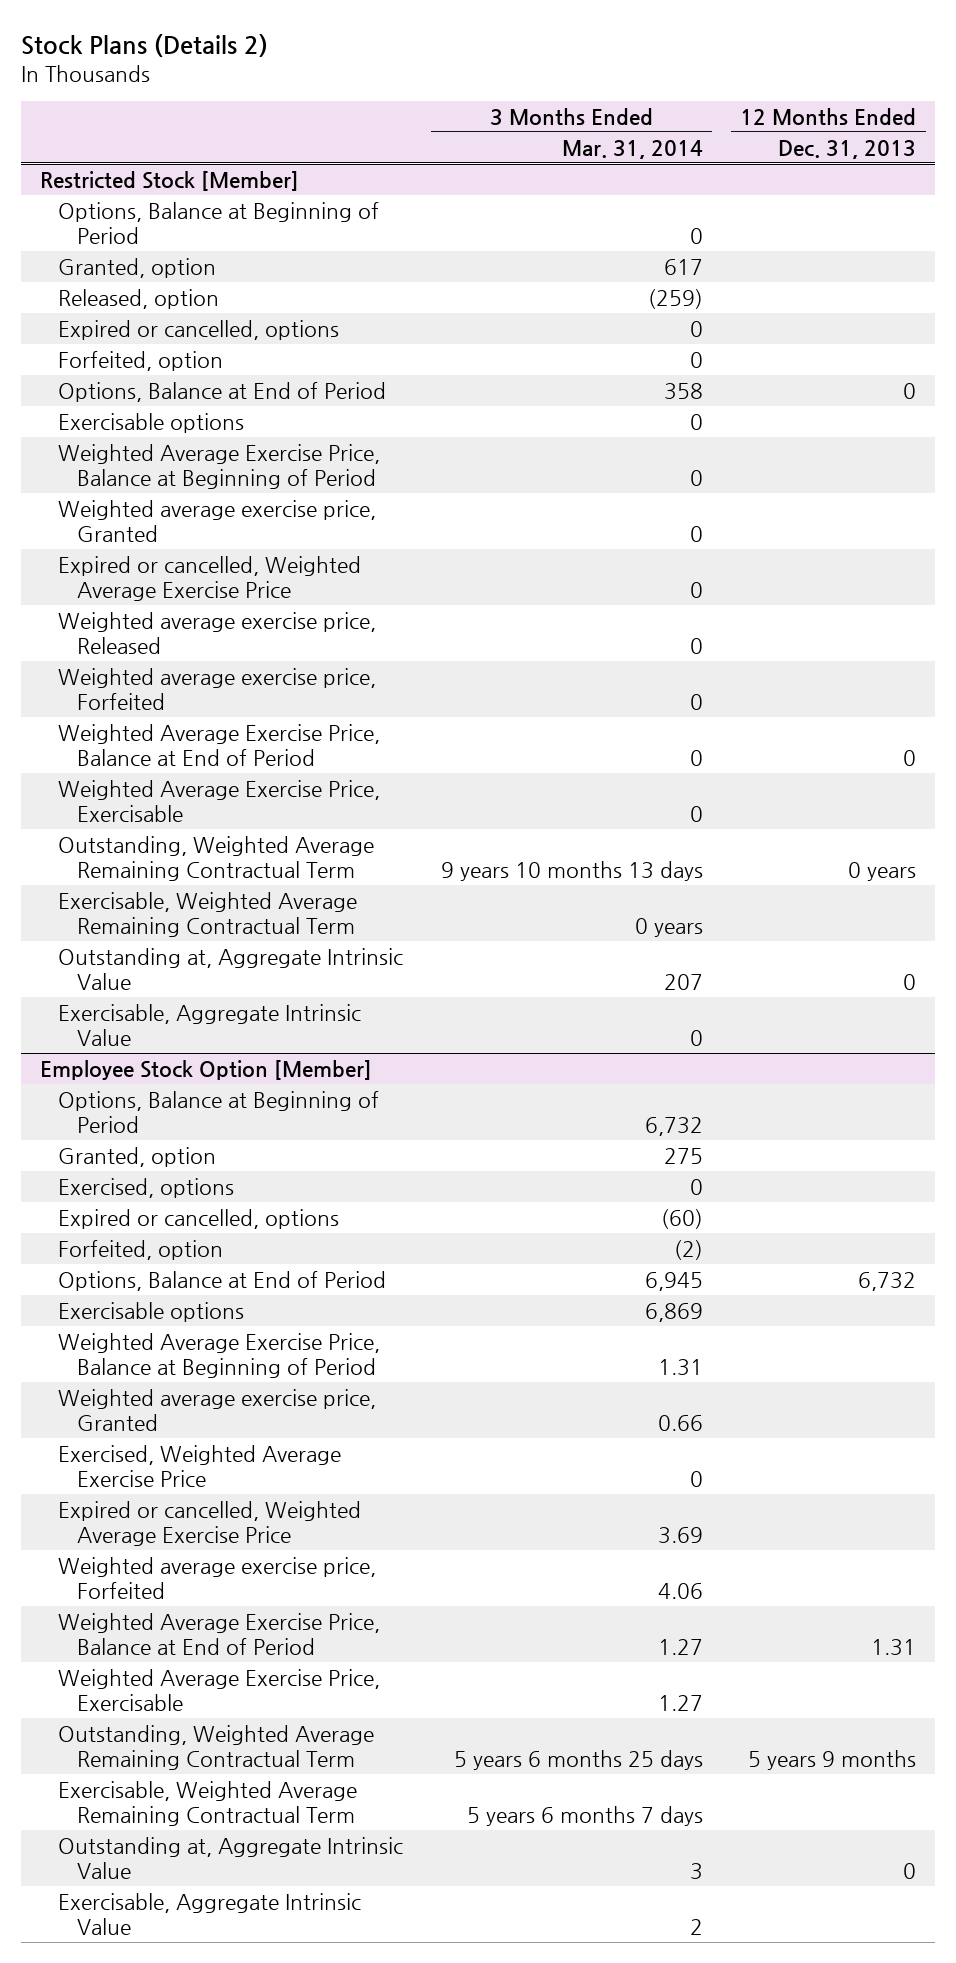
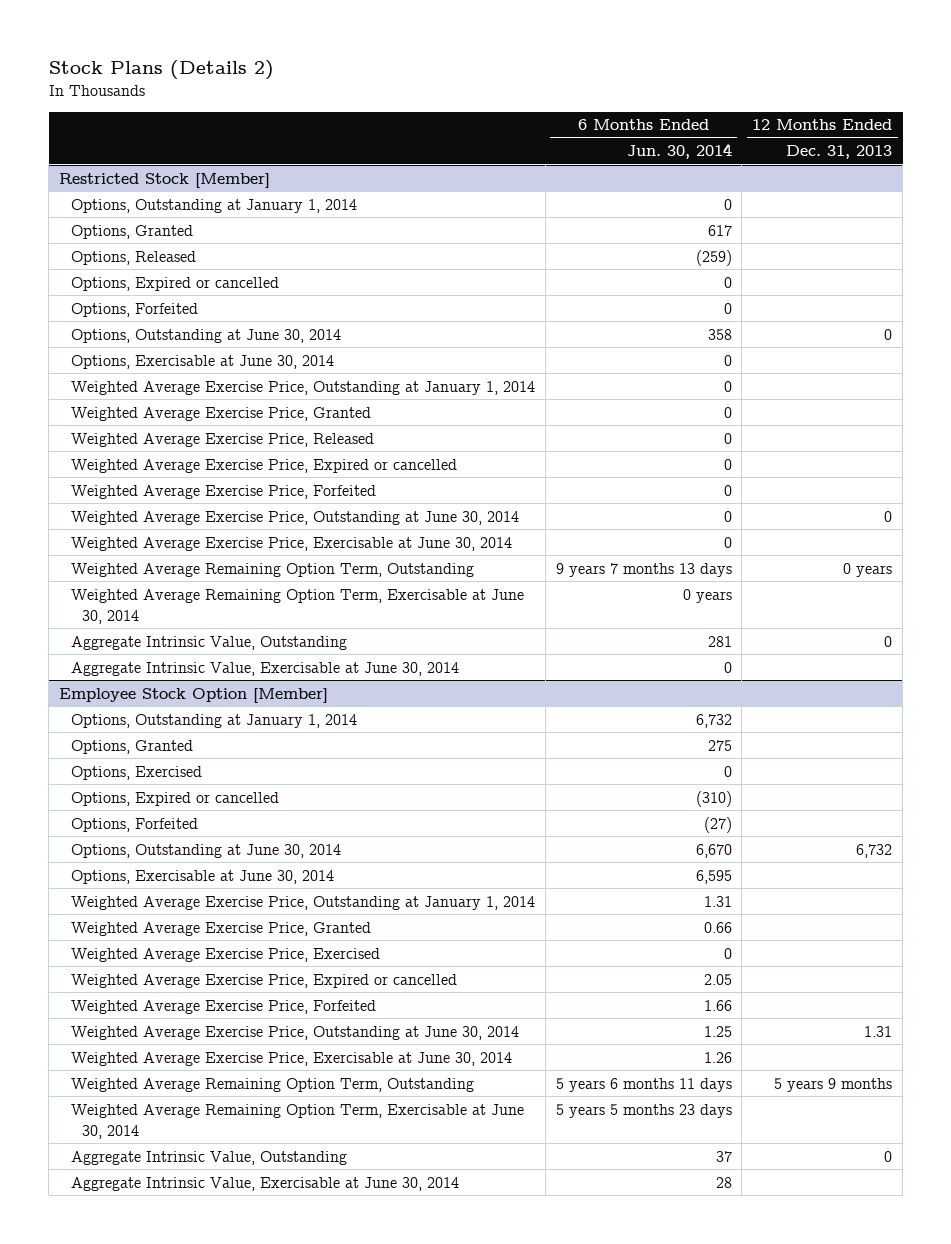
- | 3 Months Ended Mar. 31, 2014 | 12 Months Ended Dec. 31, 2013
+ | 6 Months Ended Jun. 30, 2014 | 12 Months Ended Dec. 31, 2013
@ Restricted Stock [Member]
- Options, Balance at Beginning of Period | 0 |
- Granted, option | 617 |
- Released, option | (259) |
- Expired or cancelled, options | 0 |
- Forfeited, option | 0 |
- Options, Balance at End of Period | 358 | 0
- Exercisable options | 0 |
- Weighted Average Exercise Price, Balance at Beginning of Period | 0 |
- Weighted average exercise price, Granted | 0 |
- Expired or cancelled, Weighted Average Exercise Price | 0 |
- Weighted average exercise price, Released | 0 |
- Weighted average exercise price, Forfeited | 0 |
- Weighted Average Exercise Price, Balance at End of Period | 0 | 0
- Weighted Average Exercise Price, Exercisable | 0 |
- Outstanding, Weighted Average Remaining Contractual Term | 9 years 10 months 13 days | 0 years
- Exercisable, Weighted Average Remaining Contractual Term | 0 years |
- Outstanding at, Aggregate Intrinsic Value | 207 | 0
- Exercisable, Aggregate Intrinsic Value | 0 |
+ Options, Outstanding at January 1, 2014 | 0 |
+ Options, Granted | 617 |
+ Options, Released | (259) |
+ Options, Expired or cancelled | 0 |
+ Options, Forfeited | 0 |
+ Options, Outstanding at June 30, 2014 | 358 | 0
+ Options, Exercisable at June 30, 2014 | 0 |
+ Weighted Average Exercise Price, Outstanding at January 1, 2014 | 0 |
+ Weighted Average Exercise Price, Granted | 0 |
+ Weighted Average Exercise Price, Released | 0 |
+ Weighted Average Exercise Price, Expired or cancelled | 0 |
+ Weighted Average Exercise Price, Forfeited | 0 |
+ Weighted Average Exercise Price, Outstanding at June 30, 2014 | 0 | 0
+ Weighted Average Exercise Price, Exercisable at June 30, 2014 | 0 |
+ Weighted Average Remaining Option Term, Outstanding | 9 years 7 months 13 days | 0 years
+ Weighted Average Remaining Option Term, Exercisable at June 30, 2014 | 0 years |
+ Aggregate Intrinsic Value, Outstanding | 281 | 0
+ Aggregate Intrinsic Value, Exercisable at June 30, 2014 | 0 |
@ Employee Stock Option [Member]
- Options, Balance at Beginning of Period | 6,732 |
- Granted, option | 275 |
- Exercised, options | 0 |
- Expired or cancelled, options | (60) |
- Forfeited, option | (2) |
- Options, Balance at End of Period | 6,945 | 6,732
- Exercisable options | 6,869 |
- Weighted Average Exercise Price, Balance at Beginning of Period | 1.31 |
- Weighted average exercise price, Granted | 0.66 |
- Exercised, Weighted Average Exercise Price | 0 |
- Expired or cancelled, Weighted Average Exercise Price | 3.69 |
- Weighted average exercise price, Forfeited | 4.06 |
- Weighted Average Exercise Price, Balance at End of Period | 1.27 | 1.31
- Weighted Average Exercise Price, Exercisable | 1.27 |
- Outstanding, Weighted Average Remaining Contractual Term | 5 years 6 months 25 days | 5 years 9 months
- Exercisable, Weighted Average Remaining Contractual Term | 5 years 6 months 7 days |
- Outstanding at, Aggregate Intrinsic Value | 3 | 0
- Exercisable, Aggregate Intrinsic Value | 2 |
+ Options, Outstanding at January 1, 2014 | 6,732 |
+ Options, Granted | 275 |
+ Options, Exercised | 0 |
+ Options, Expired or cancelled | (310) |
+ Options, Forfeited | (27) |
+ Options, Outstanding at June 30, 2014 | 6,670 | 6,732
+ Options, Exercisable at June 30, 2014 | 6,595 |
+ Weighted Average Exercise Price, Outstanding at January 1, 2014 | 1.31 |
+ Weighted Average Exercise Price, Granted | 0.66 |
+ Weighted Average Exercise Price, Exercised | 0 |
+ Weighted Average Exercise Price, Expired or cancelled | 2.05 |
+ Weighted Average Exercise Price, Forfeited | 1.66 |
+ Weighted Average Exercise Price, Outstanding at June 30, 2014 | 1.25 | 1.31
+ Weighted Average Exercise Price, Exercisable at June 30, 2014 | 1.26 |
+ Weighted Average Remaining Option Term, Outstanding | 5 years 6 months 11 days | 5 years 9 months
+ Weighted Average Remaining Option Term, Exercisable at June 30, 2014 | 5 years 5 months 23 days |
+ Aggregate Intrinsic Value, Outstanding | 37 | 0
+ Aggregate Intrinsic Value, Exercisable at June 30, 2014 | 28 |

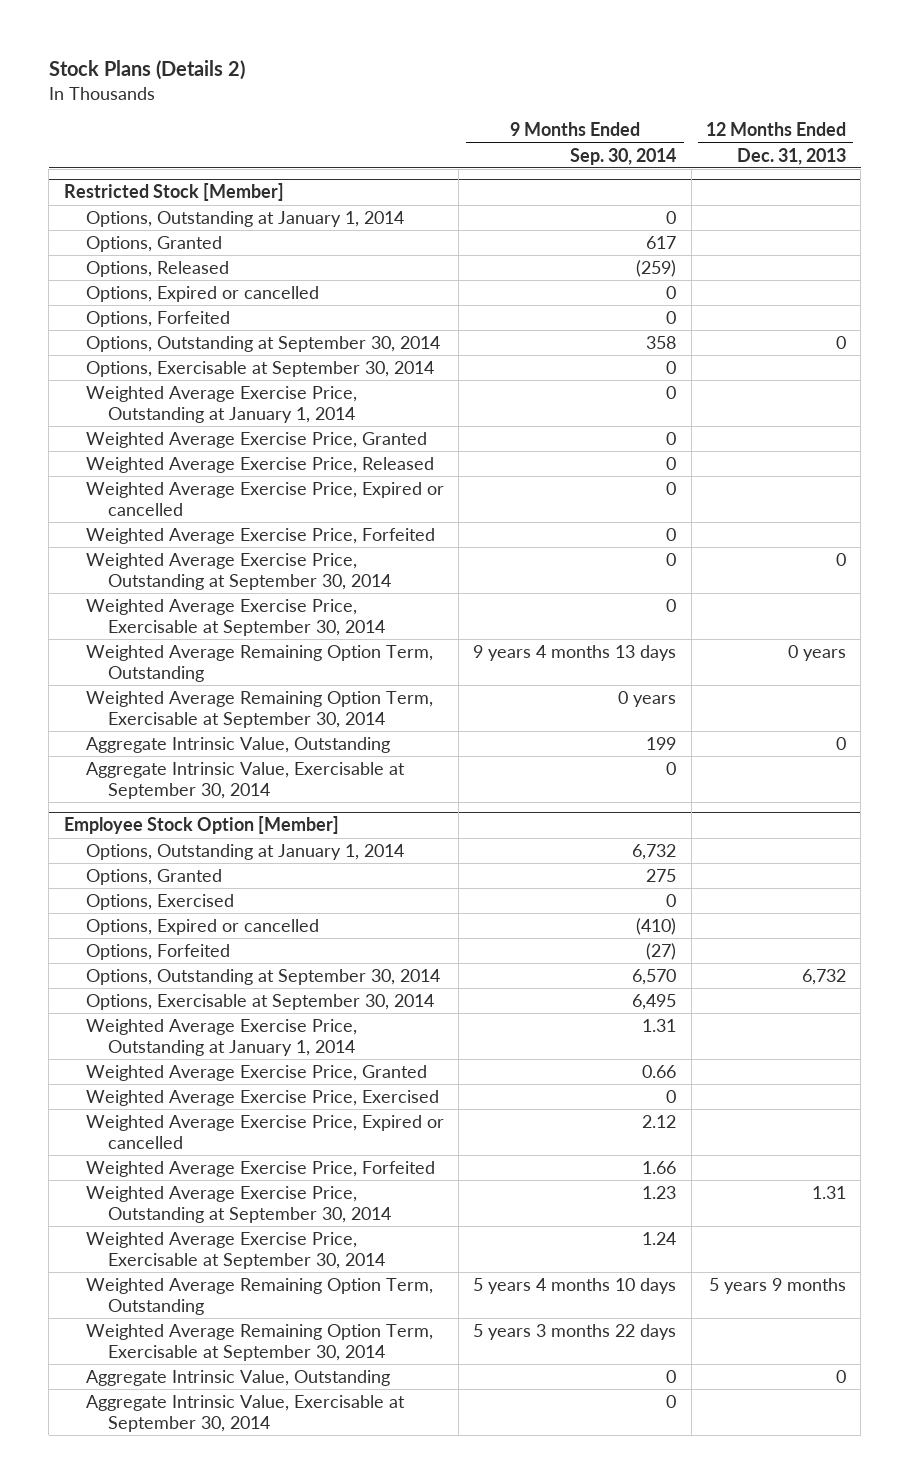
- | 6 Months Ended Jun. 30, 2014 | 12 Months Ended Dec. 31, 2013
+ | 9 Months Ended Sep. 30, 2014 | 12 Months Ended Dec. 31, 2013
@ Restricted Stock [Member]
- Options, Outstanding at June 30, 2014 | 358 | 0
- Options, Exercisable at June 30, 2014 | 0 |
+ Options, Outstanding at September 30, 2014 | 358 | 0
+ Options, Exercisable at September 30, 2014 | 0 |
- Weighted Average Exercise Price, Outstanding at June 30, 2014 | 0 | 0
- Weighted Average Exercise Price, Exercisable at June 30, 2014 | 0 |
+ Weighted Average Exercise Price, Outstanding at September 30, 2014 | 0 | 0
+ Weighted Average Exercise Price, Exercisable at September 30, 2014 | 0 |
- Weighted Average Remaining Option Term, Exercisable at June 30, 2014 | 0 years |
+ Weighted Average Remaining Option Term, Exercisable at September 30, 2014 | 0 years |
- Aggregate Intrinsic Value, Exercisable at June 30, 2014 | 0 |
+ Aggregate Intrinsic Value, Exercisable at September 30, 2014 | 0 |
@ Employee Stock Option [Member]
- Options, Outstanding at June 30, 2014 | 6,670 | 6,732
- Options, Exercisable at June 30, 2014 | 6,595 |
+ Options, Outstanding at September 30, 2014 | 6,570 | 6,732
+ Options, Exercisable at September 30, 2014 | 6,495 |
- Weighted Average Exercise Price, Outstanding at June 30, 2014 | 1.25 | 1.31
- Weighted Average Exercise Price, Exercisable at June 30, 2014 | 1.26 |
+ Weighted Average Exercise Price, Outstanding at September 30, 2014 | 1.23 | 1.31
+ Weighted Average Exercise Price, Exercisable at September 30, 2014 | 1.24 |
- Weighted Average Remaining Option Term, Exercisable at June 30, 2014 | 5 years 5 months 23 days |
+ Weighted Average Remaining Option Term, Exercisable at September 30, 2014 | 5 years 3 months 22 days |
- Aggregate Intrinsic Value, Exercisable at June 30, 2014 | 28 |
+ Aggregate Intrinsic Value, Exercisable at September 30, 2014 | 0 |

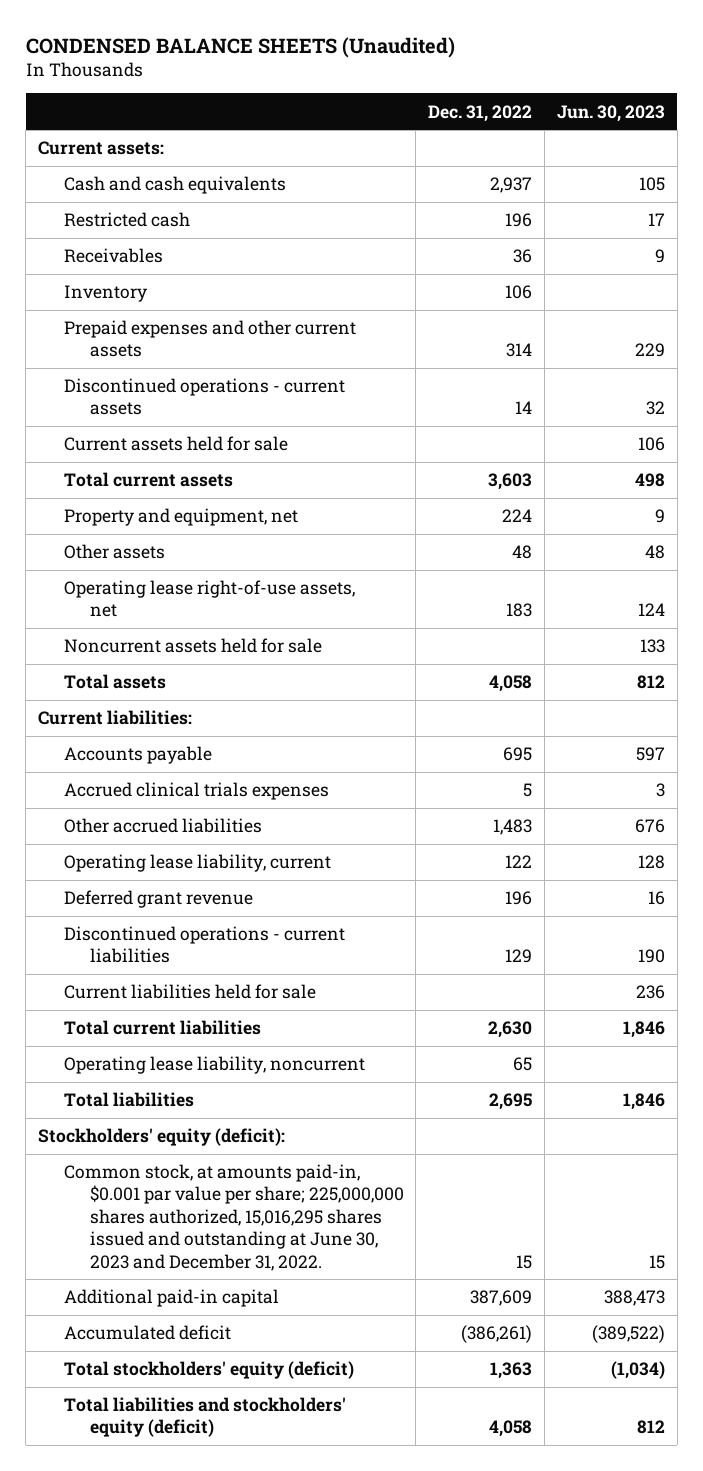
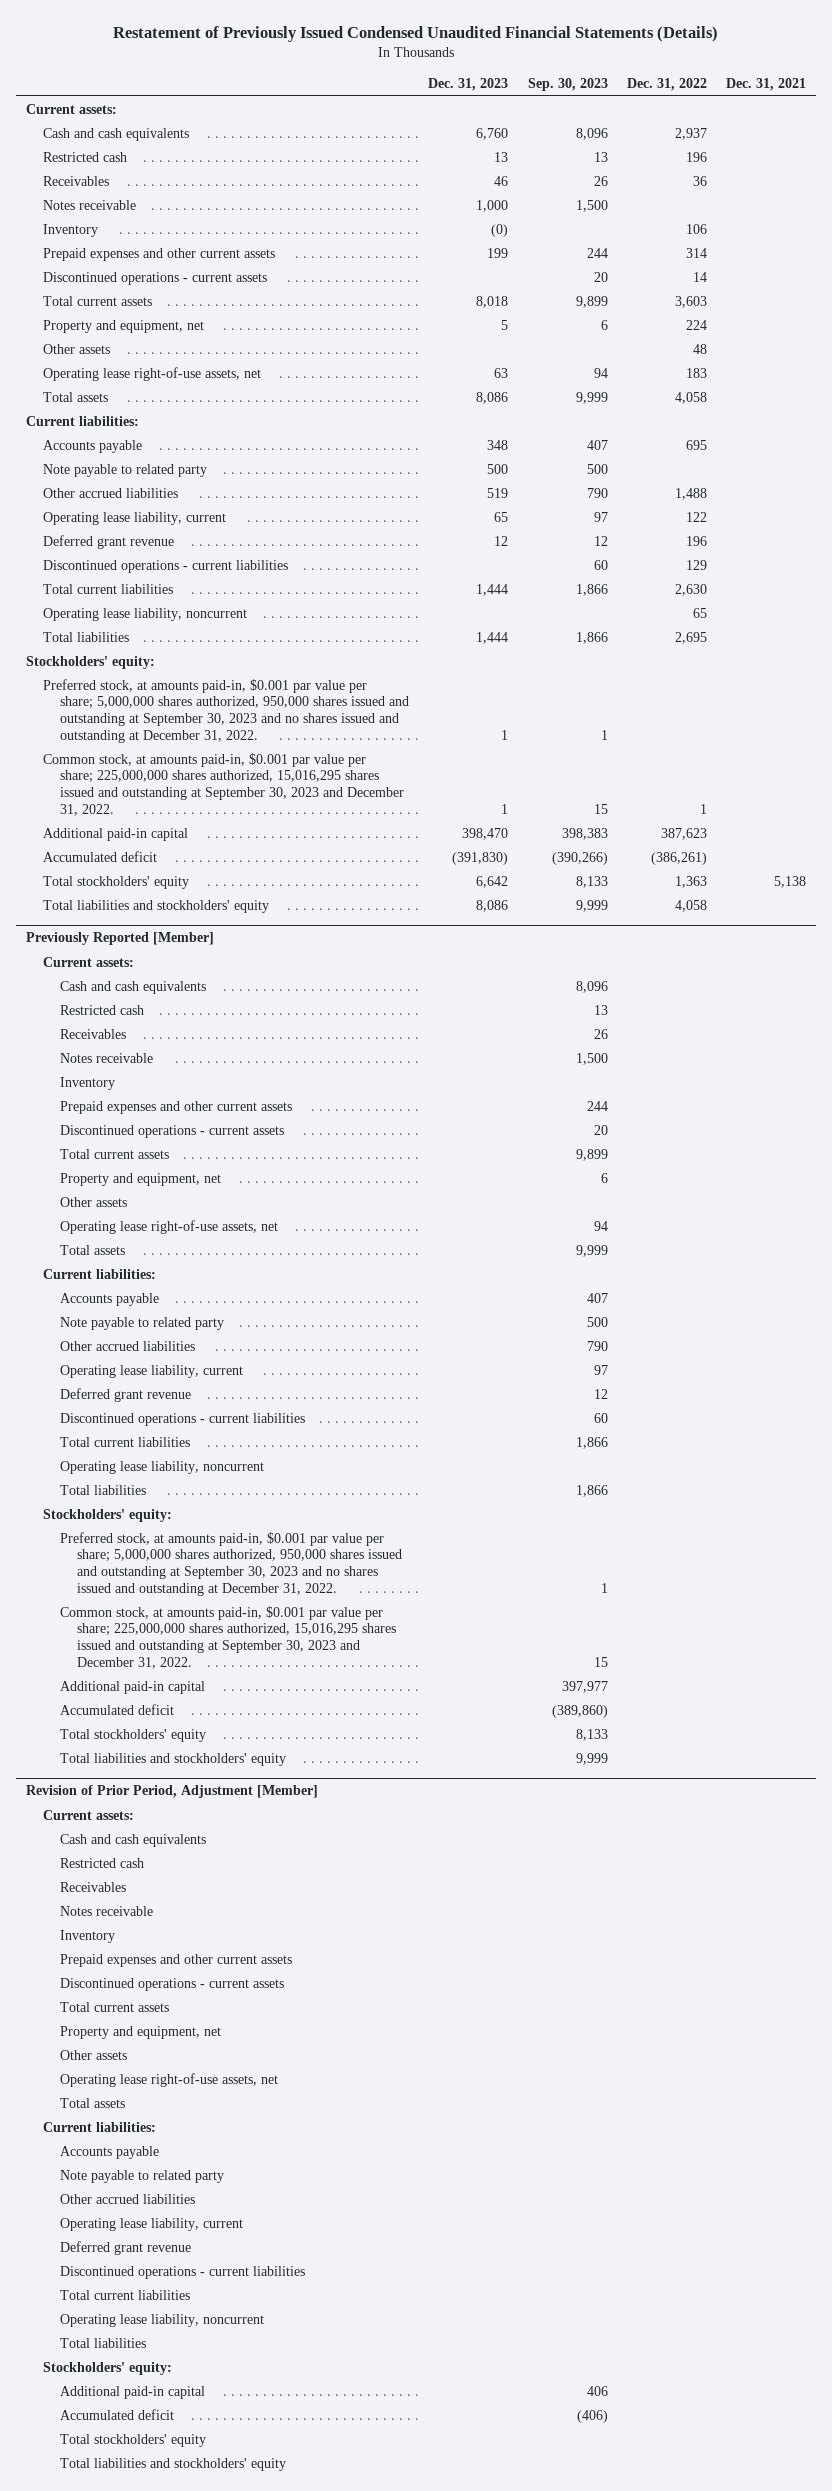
- CONDENSED BALANCE SHEETS (Unaudited)
+ Restatement of Previously Issued Condensed Unaudited Financial Statements (Details)
- | Dec. 31, 2022 | Jun. 30, 2023
+ | Dec. 31, 2023 | Sep. 30, 2023 | Dec. 31, 2022 | Dec. 31, 2021
+ Notes receivable | 1,000 | 1,500 | |
- Current assets held for sale | | 106
- Noncurrent assets held for sale | | 133
- Accrued clinical trials expenses | 5 | 3
- Other accrued liabilities | 1,483 | 676
+ Note payable to related party | 500 | 500 | |
+ Other accrued liabilities | 519 | 790 | 1,488 |
- Current liabilities held for sale | | 236
- Stockholders' equity (deficit):
- Common stock, at amounts paid-in, $0.001 par value per share; 225,000,000 shares authorized, 15,016,295 shares issued and outstanding at June 30, 2023 and December 31, 2022. | 15 | 15
- Additional paid-in capital | 387,609 | 388,473
+ Stockholders' equity:
+ Preferred stock, at amounts paid-in, $0.001 par value per share; 5,000,000 shares authorized, 950,000 shares issued and outstanding at September 30, 2023 and no shares issued and outstanding at December 31, 2022. | 1 | 1 | |
+ Common stock, at amounts paid-in, $0.001 par value per share; 225,000,000 shares authorized, 15,016,295 shares issued and outstanding at September 30, 2023 and December 31, 2022. | 1 | 15 | 1 |
+ Additional paid-in capital | 398,470 | 398,383 | 387,623 |
- Total stockholders' equity (deficit) | 1,363 | (1,034)
- Total liabilities and stockholders' equity (deficit) | 4,058 | 812
+ Total stockholders' equity | 6,642 | 8,133 | 1,363 | 5,138
+ Total liabilities and stockholders' equity | 8,086 | 9,999 | 4,058 |
+ Previously Reported [Member]
+ Current assets:
+ Cash and cash equivalents | | 8,096 | |
+ Restricted cash | | 13 | |
+ Receivables | | 26 | |
+ Notes receivable | | 1,500 | |
+ Inventory
+ Prepaid expenses and other current assets | | 244 | |
+ Discontinued operations - current assets | | 20 | |
+ Total current assets | | 9,899 | |
+ Property and equipment, net | | 6 | |
+ Other assets
+ Operating lease right-of-use assets, net | | 94 | |
+ Total assets | | 9,999 | |
+ Current liabilities:
+ Accounts payable | | 407 | |
+ Note payable to related party | | 500 | |
+ Other accrued liabilities | | 790 | |
+ Operating lease liability, current | | 97 | |
+ Deferred grant revenue | | 12 | |
+ Discontinued operations - current liabilities | | 60 | |
+ Total current liabilities | | 1,866 | |
+ Operating lease liability, noncurrent
+ Total liabilities | | 1,866 | |
+ Stockholders' equity:
+ Preferred stock, at amounts paid-in, $0.001 par value per share; 5,000,000 shares authorized, 950,000 shares issued and outstanding at September 30, 2023 and no shares issued and outstanding at December 31, 2022. | | 1 | |
+ Common stock, at amounts paid-in, $0.001 par value per share; 225,000,000 shares authorized, 15,016,295 shares issued and outstanding at September 30, 2023 and December 31, 2022. | | 15 | |
+ Additional paid-in capital | | 397,977 | |
+ Accumulated deficit | | (389,860) | |
+ Total stockholders' equity | | 8,133 | |
+ Total liabilities and stockholders' equity | | 9,999 | |
+ Revision of Prior Period, Adjustment [Member]
+ Current assets:
+ Cash and cash equivalents
+ Restricted cash
+ Receivables
+ Notes receivable
+ Inventory
+ Prepaid expenses and other current assets
+ Discontinued operations - current assets
+ Total current assets
+ Property and equipment, net
+ Other assets
+ Operating lease right-of-use assets, net
+ Total assets
+ Current liabilities:
+ Accounts payable
+ Note payable to related party
+ Other accrued liabilities
+ Operating lease liability, current
+ Deferred grant revenue
+ Discontinued operations - current liabilities
+ Total current liabilities
+ Operating lease liability, noncurrent
+ Total liabilities
+ Stockholders' equity:
+ Additional paid-in capital | | 406 | |
+ Accumulated deficit | | (406) | |
+ Total stockholders' equity
+ Total liabilities and stockholders' equity

